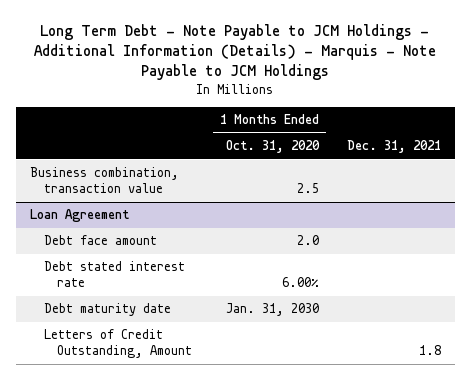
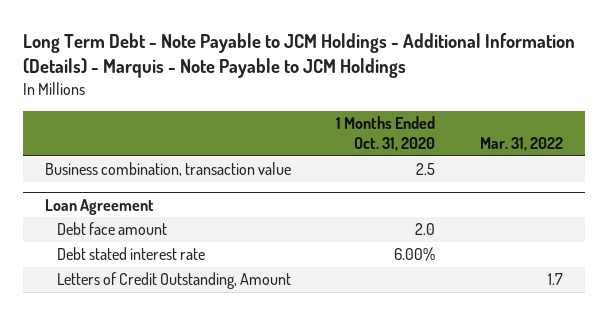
- | 1 Months Ended Oct. 31, 2020 | Dec. 31, 2021
+ | 1 Months Ended Oct. 31, 2020 | Mar. 31, 2022
@ Loan Agreement
- Debt maturity date | Jan. 31, 2030 |

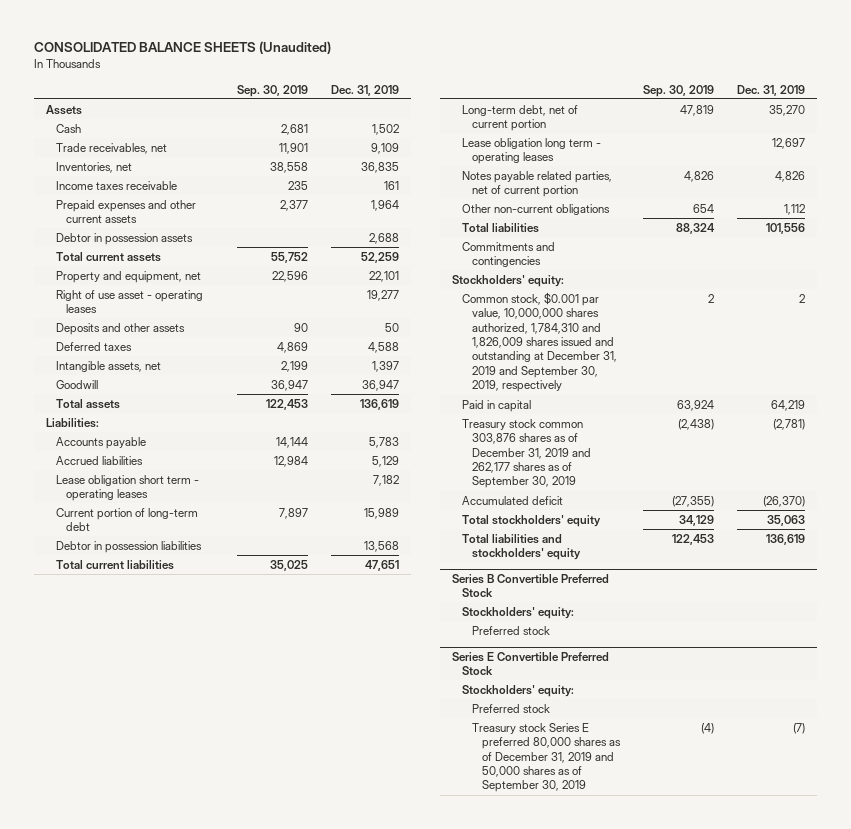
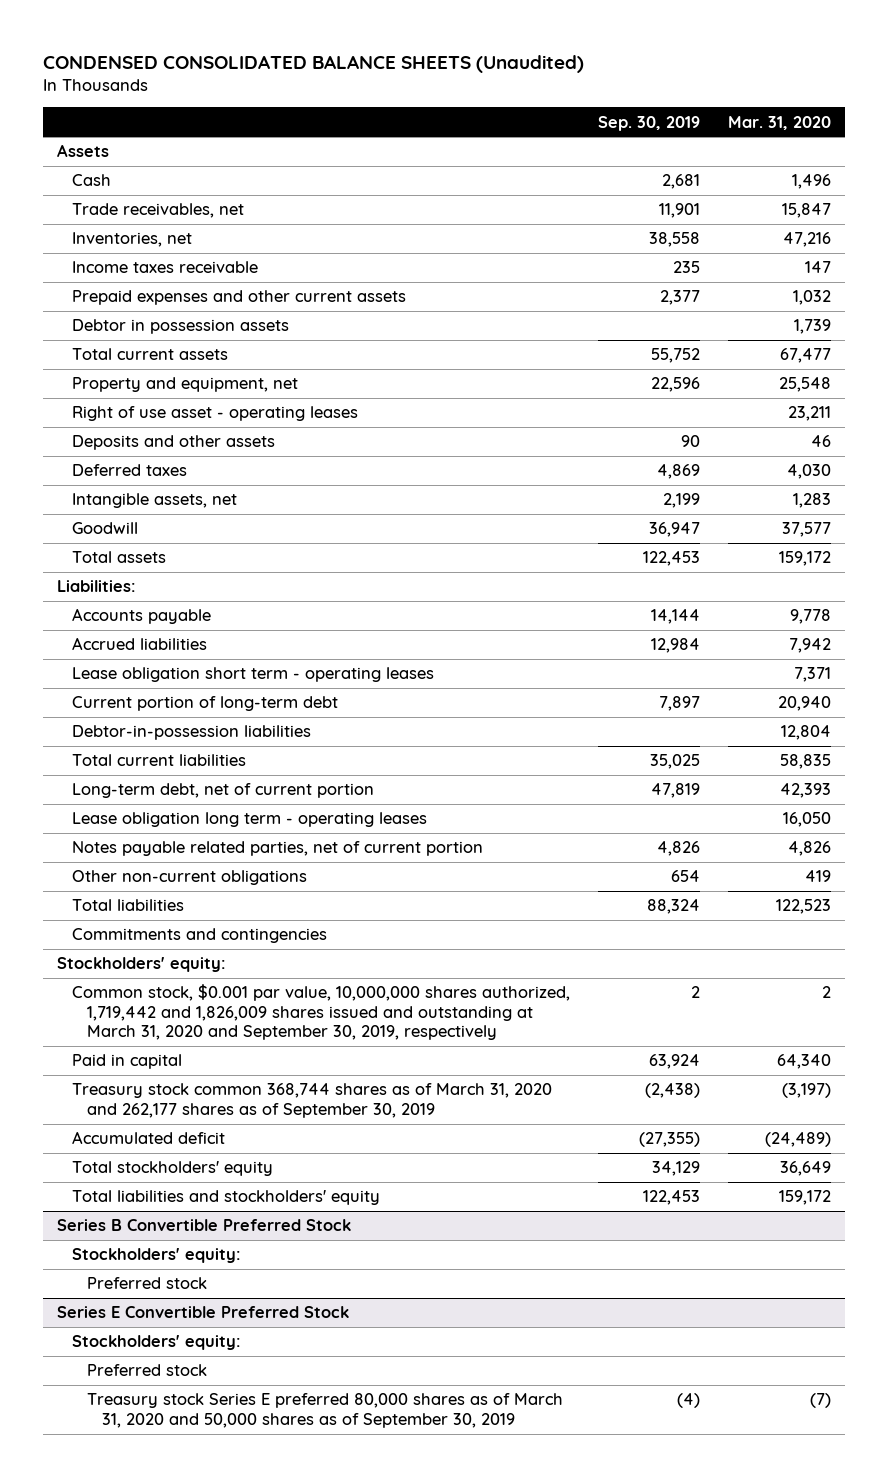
- CONSOLIDATED BALANCE SHEETS (Unaudited)
+ CONDENSED CONSOLIDATED BALANCE SHEETS (Unaudited)
- | Sep. 30, 2019 | Dec. 31, 2019
+ | Sep. 30, 2019 | Mar. 31, 2020
- Debtor in possession liabilities | | 13,568
+ Debtor-in-possession liabilities | | 12,804
- Common stock, $0.001 par value, 10,000,000 shares authorized, 1,784,310 and 1,826,009 shares issued and outstanding at December 31, 2019 and September 30, 2019, respectively | 2 | 2
+ Common stock, $0.001 par value, 10,000,000 shares authorized, 1,719,442 and 1,826,009 shares issued and outstanding at March 31, 2020 and September 30, 2019, respectively | 2 | 2
- Treasury stock common 303,876 shares as of December 31, 2019 and 262,177 shares as of September 30, 2019 | (2,438) | (2,781)
+ Treasury stock common 368,744 shares as of March 31, 2020 and 262,177 shares as of September 30, 2019 | (2,438) | (3,197)
@ Series E Convertible Preferred Stock
- Treasury stock Series E preferred 80,000 shares as of December 31, 2019 and 50,000 shares as of September 30, 2019 | (4) | (7)
+ Treasury stock Series E preferred 80,000 shares as of March 31, 2020 and 50,000 shares as of September 30, 2019 | (4) | (7)

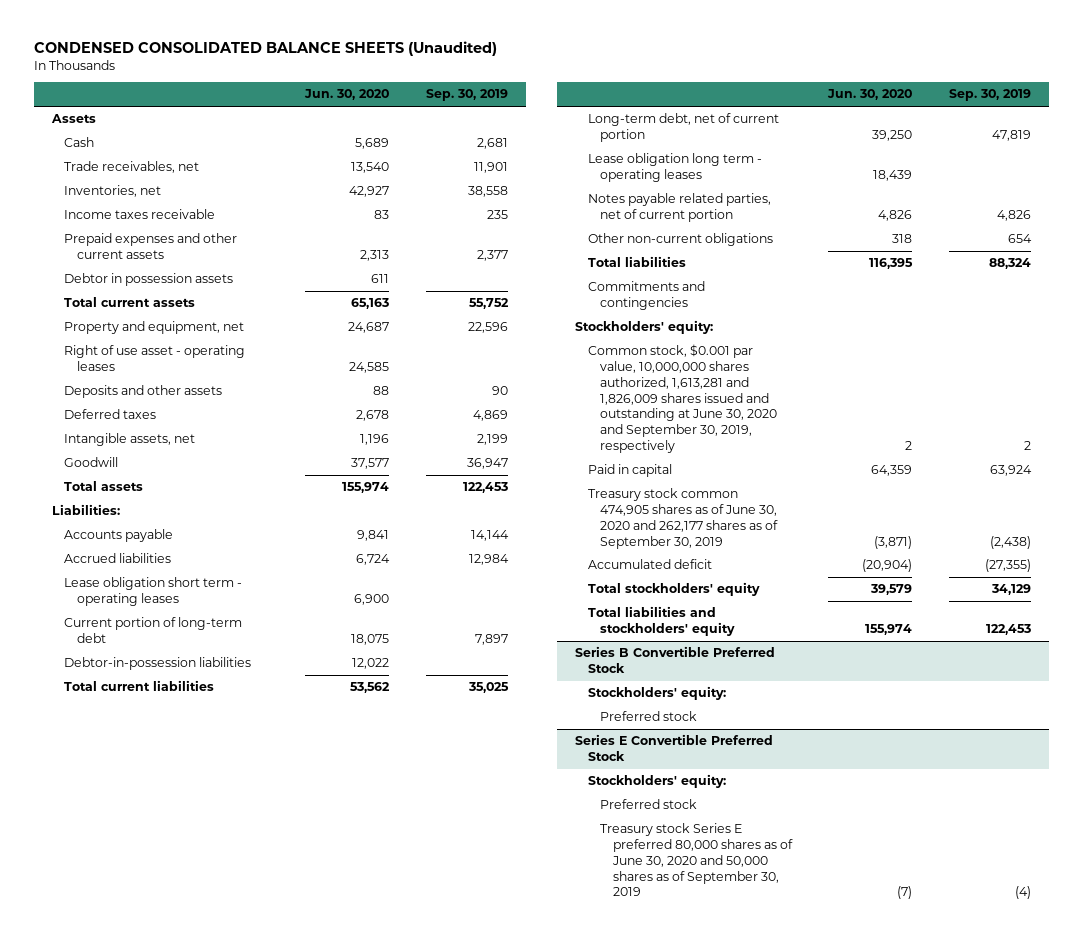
- | Sep. 30, 2019 | Mar. 31, 2020
+ | Jun. 30, 2020 | Sep. 30, 2019
- Common stock, $0.001 par value, 10,000,000 shares authorized, 1,719,442 and 1,826,009 shares issued and outstanding at March 31, 2020 and September 30, 2019, respectively | 2 | 2
+ Common stock, $0.001 par value, 10,000,000 shares authorized, 1,613,281 and 1,826,009 shares issued and outstanding at June 30, 2020 and September 30, 2019, respectively | 2 | 2
- Treasury stock common 368,744 shares as of March 31, 2020 and 262,177 shares as of September 30, 2019 | (2,438) | (3,197)
+ Treasury stock common 474,905 shares as of June 30, 2020 and 262,177 shares as of September 30, 2019 | (3,871) | (2,438)
@ Series E Convertible Preferred Stock
- Treasury stock Series E preferred 80,000 shares as of March 31, 2020 and 50,000 shares as of September 30, 2019 | (4) | (7)
+ Treasury stock Series E preferred 80,000 shares as of June 30, 2020 and 50,000 shares as of September 30, 2019 | (7) | (4)

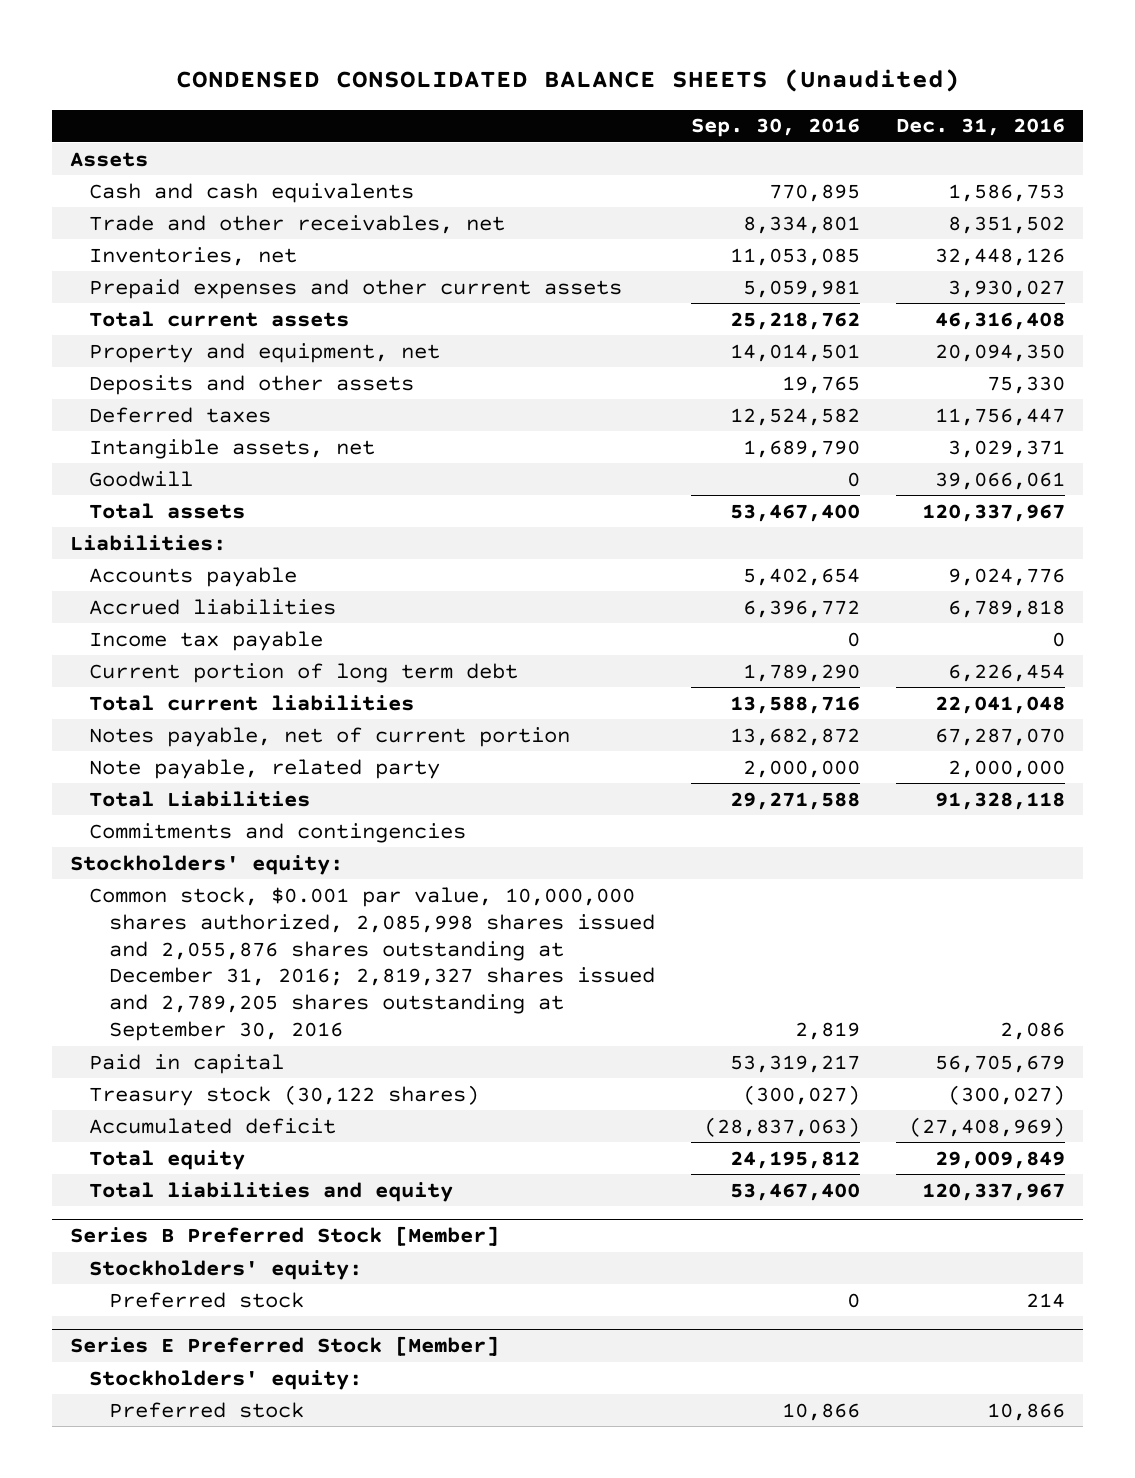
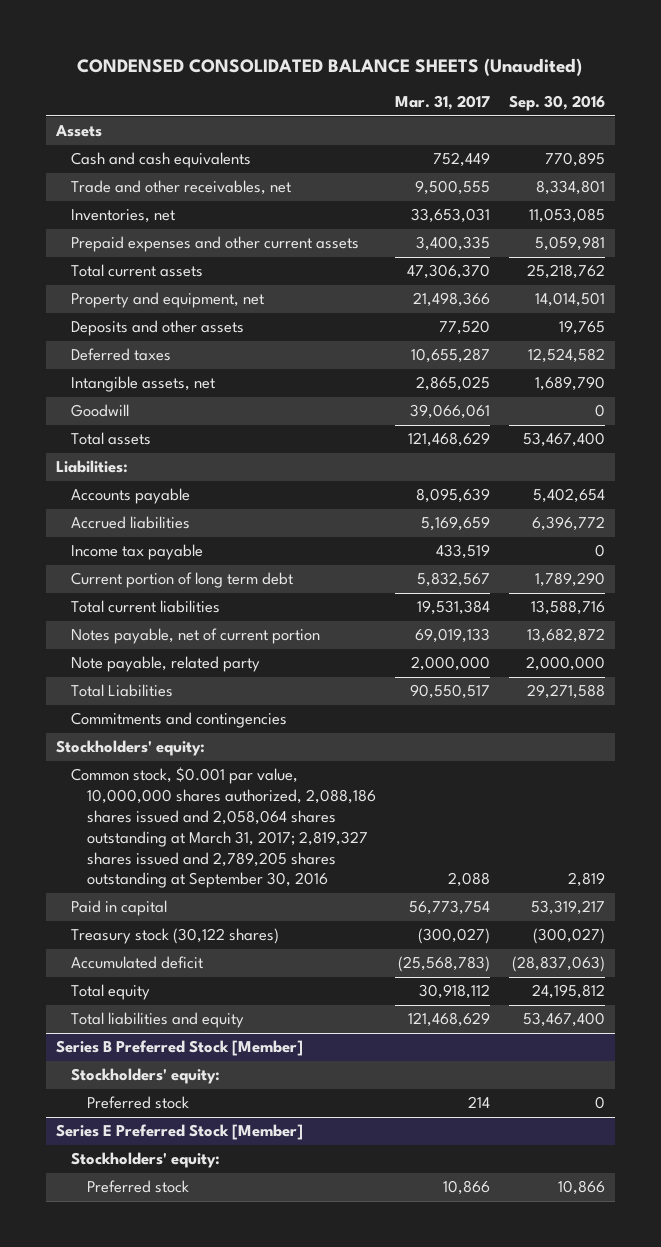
- | Sep. 30, 2016 | Dec. 31, 2016
+ | Mar. 31, 2017 | Sep. 30, 2016
- Common stock, $0.001 par value, 10,000,000 shares authorized, 2,085,998 shares issued and 2,055,876 shares outstanding at December 31, 2016; 2,819,327 shares issued and 2,789,205 shares outstanding at September 30, 2016 | 2,819 | 2,086
+ Common stock, $0.001 par value, 10,000,000 shares authorized, 2,088,186 shares issued and 2,058,064 shares outstanding at March 31, 2017; 2,819,327 shares issued and 2,789,205 shares outstanding at September 30, 2016 | 2,088 | 2,819

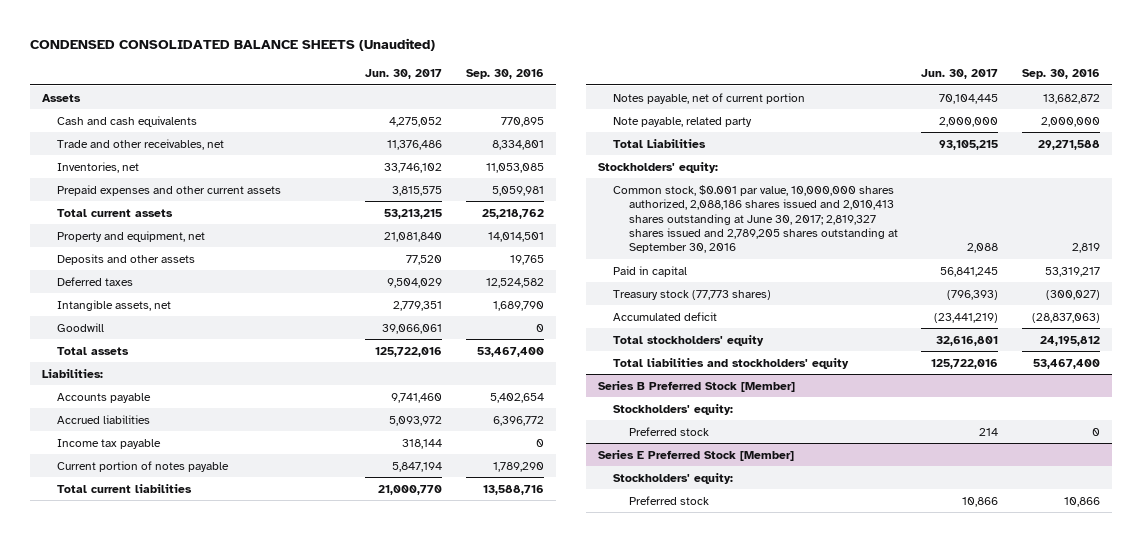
- | Mar. 31, 2017 | Sep. 30, 2016
+ | Jun. 30, 2017 | Sep. 30, 2016
- Current portion of long term debt | 5,832,567 | 1,789,290
+ Current portion of notes payable | 5,847,194 | 1,789,290
- Commitments and contingencies
- Common stock, $0.001 par value, 10,000,000 shares authorized, 2,088,186 shares issued and 2,058,064 shares outstanding at March 31, 2017; 2,819,327 shares issued and 2,789,205 shares outstanding at September 30, 2016 | 2,088 | 2,819
+ Common stock, $0.001 par value, 10,000,000 shares authorized, 2,088,186 shares issued and 2,010,413 shares outstanding at June 30, 2017; 2,819,327 shares issued and 2,789,205 shares outstanding at September 30, 2016 | 2,088 | 2,819
- Treasury stock (30,122 shares) | (300,027) | (300,027)
+ Treasury stock (77,773 shares) | (796,393) | (300,027)
- Total equity | 30,918,112 | 24,195,812
- Total liabilities and equity | 121,468,629 | 53,467,400
+ Total stockholders' equity | 32,616,801 | 24,195,812
+ Total liabilities and stockholders' equity | 125,722,016 | 53,467,400

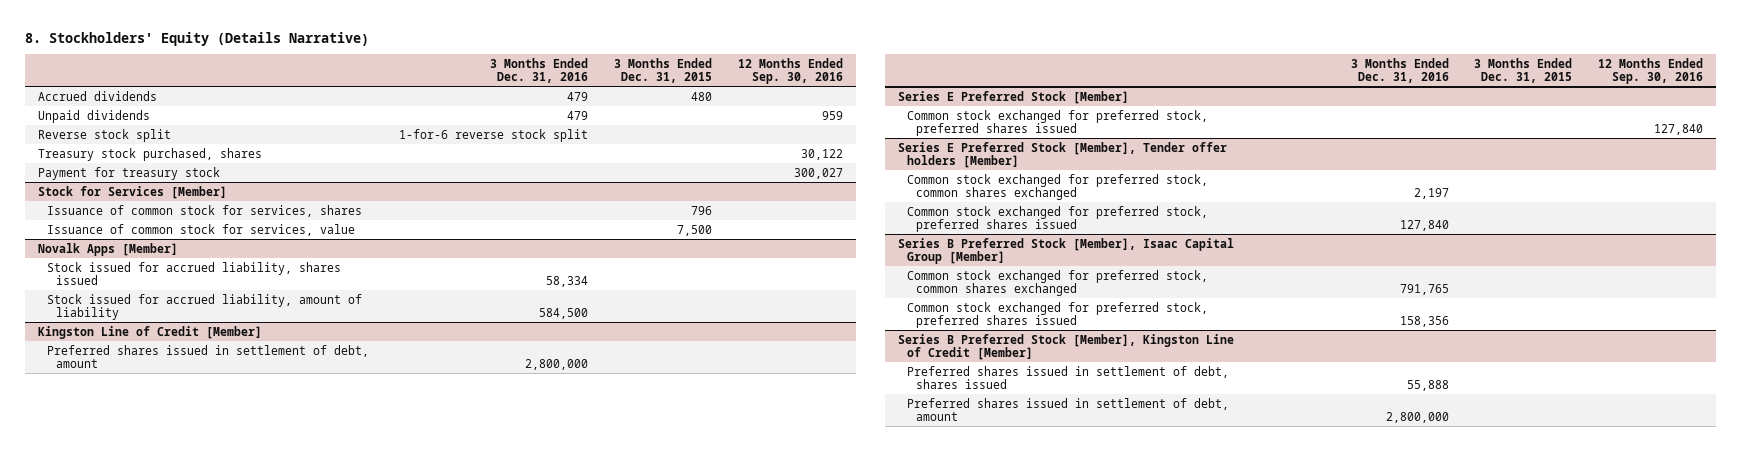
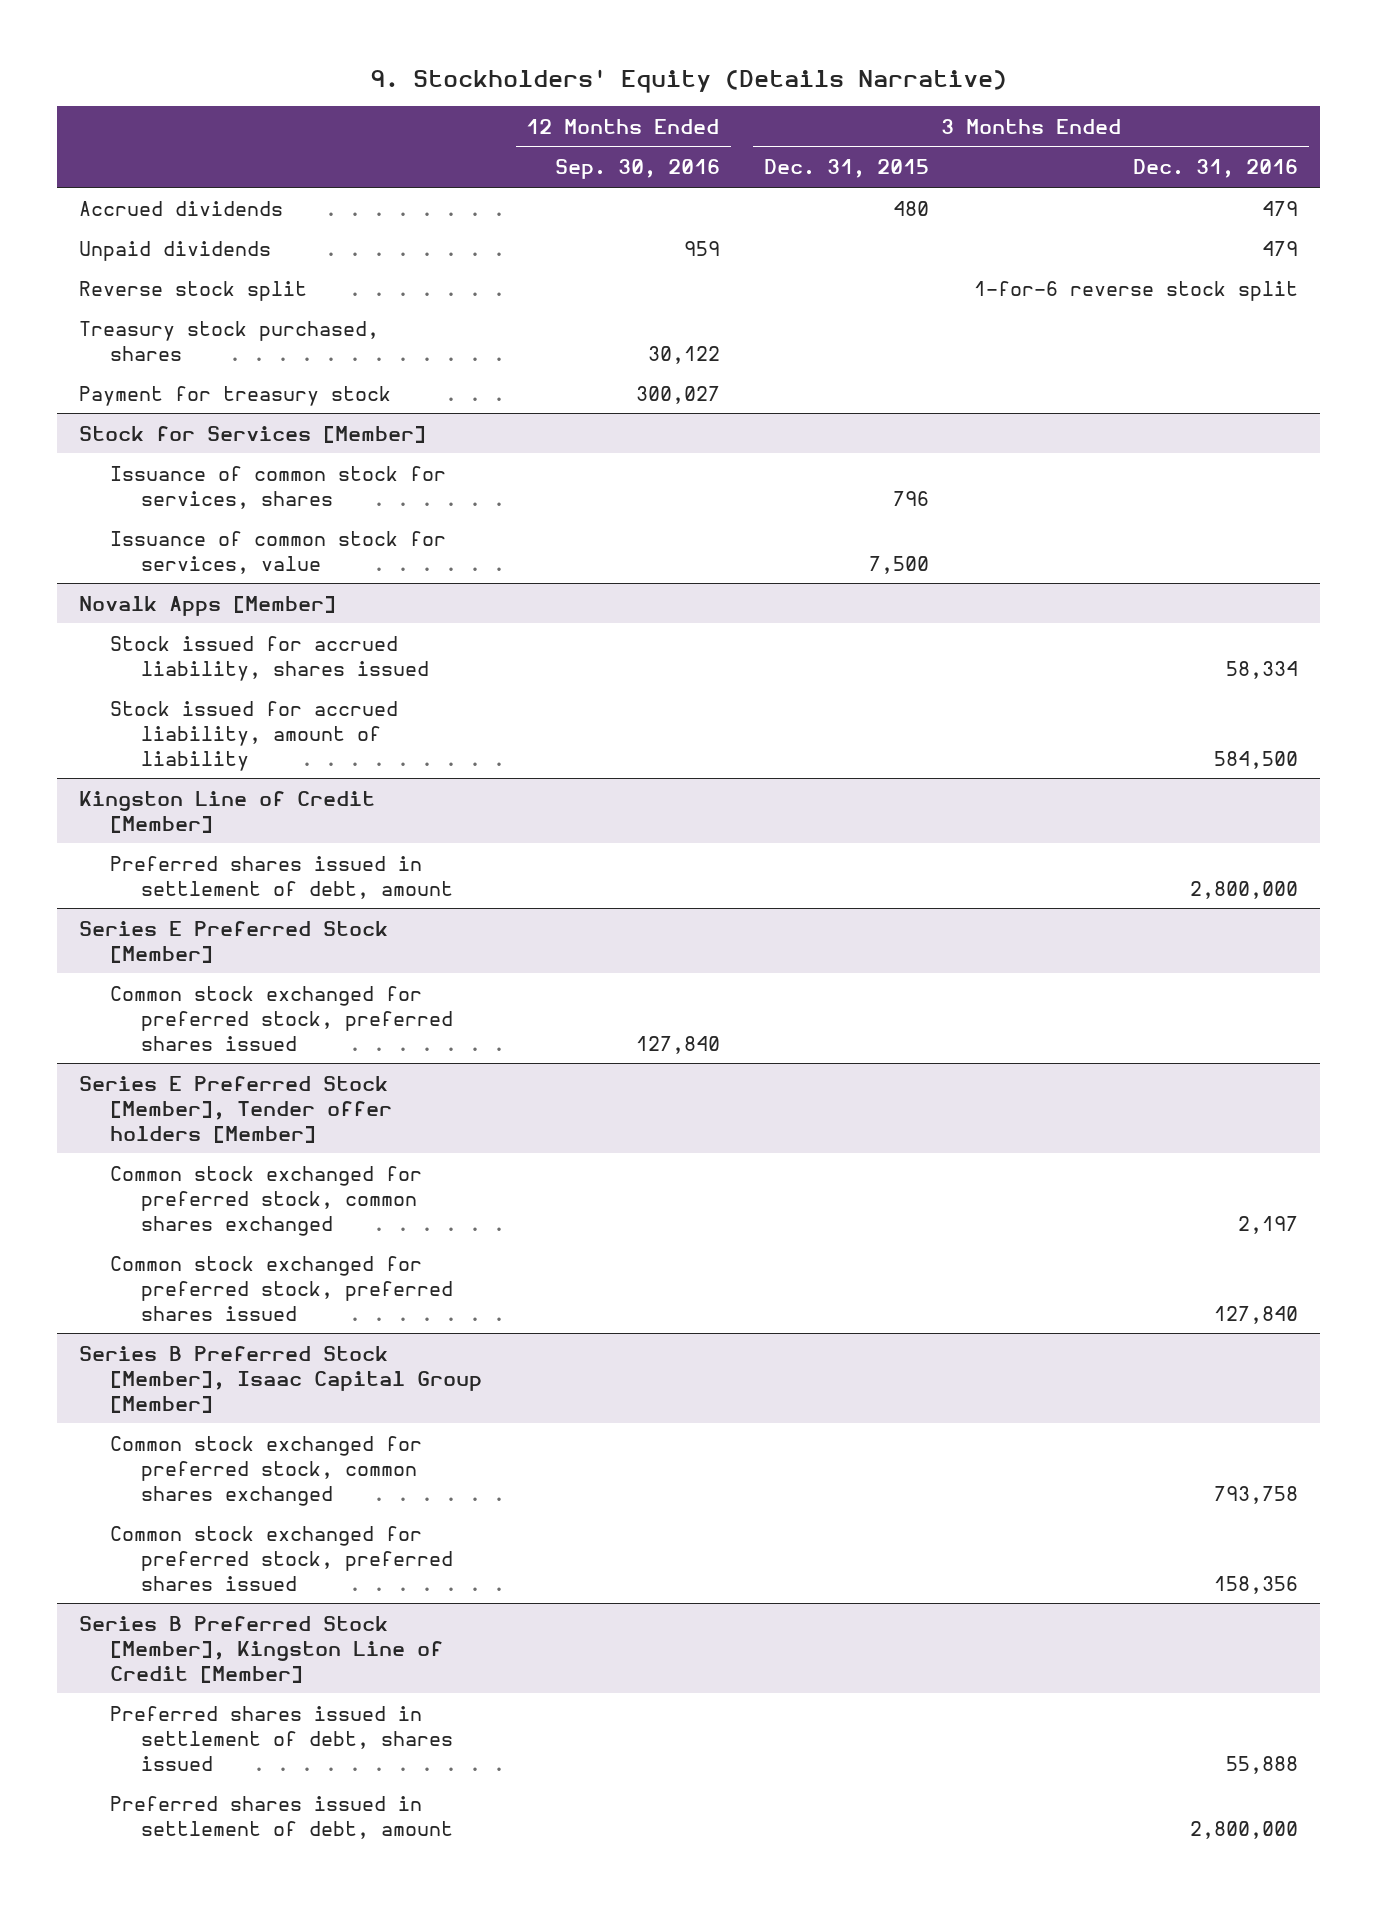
- 8. Stockholders' Equity (Details Narrative)
+ 9. Stockholders' Equity (Details Narrative)
- | 3 Months Ended Dec. 31, 2016 | 3 Months Ended Dec. 31, 2015 | 12 Months Ended Sep. 30, 2016
+ | 12 Months Ended Sep. 30, 2016 | 3 Months Ended Dec. 31, 2015 | 3 Months Ended Dec. 31, 2016
@ Series B Preferred Stock [Member], Isaac Capital Group [Member]
- Common stock exchanged for preferred stock, common shares exchanged | 791,765 | |
+ Common stock exchanged for preferred stock, common shares exchanged | | | 793,758

